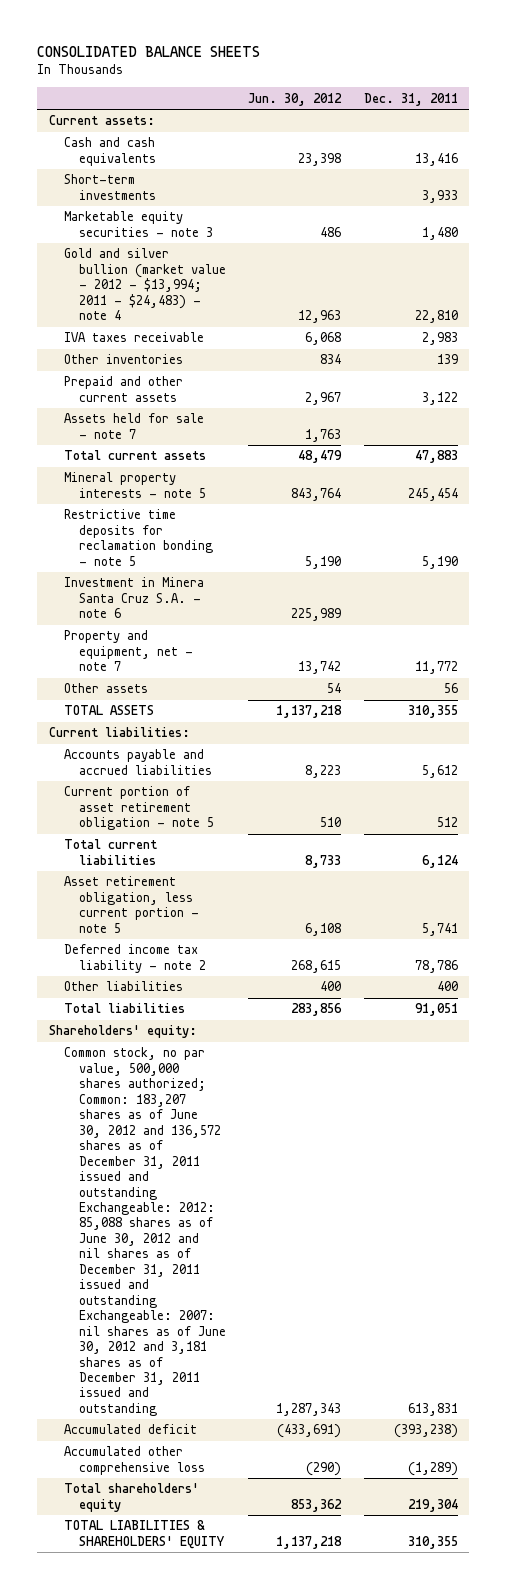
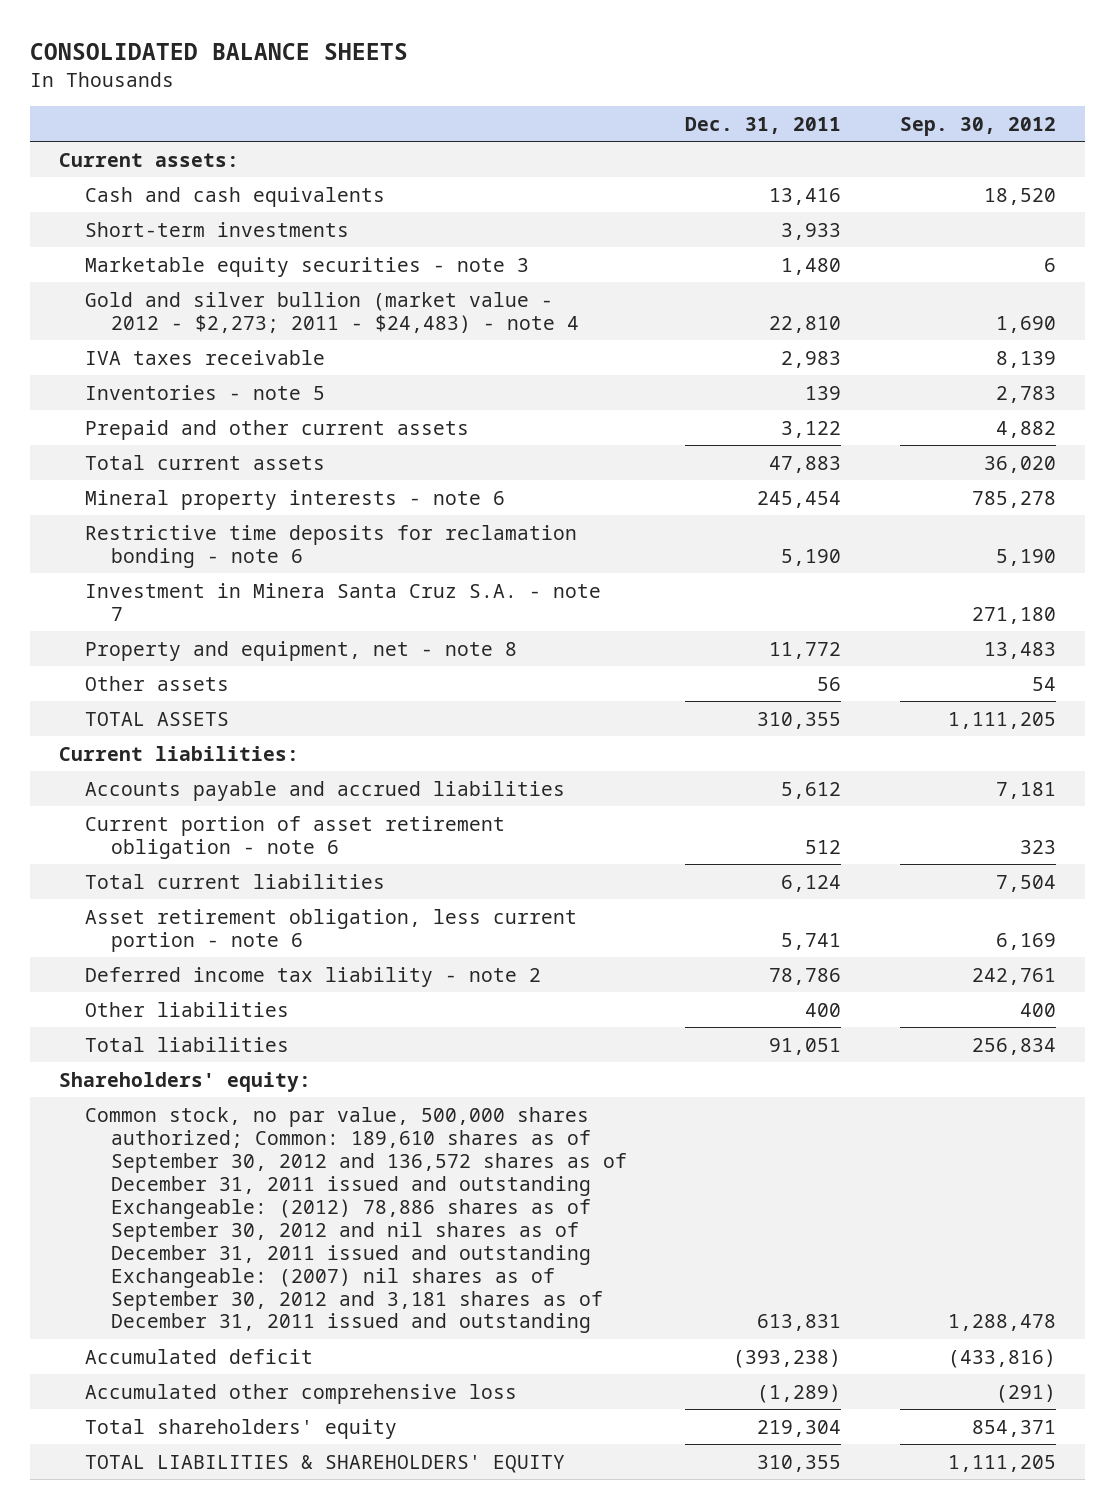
- | Jun. 30, 2012 | Dec. 31, 2011
+ | Dec. 31, 2011 | Sep. 30, 2012
- Gold and silver bullion (market value - 2012 - $13,994; 2011 - $24,483) - note 4 | 12,963 | 22,810
+ Gold and silver bullion (market value - 2012 - $2,273; 2011 - $24,483) - note 4 | 22,810 | 1,690
- Other inventories | 834 | 139
+ Inventories - note 5 | 139 | 2,783
- Assets held for sale - note 7 | 1,763 |
- Mineral property interests - note 5 | 843,764 | 245,454
- Restrictive time deposits for reclamation bonding - note 5 | 5,190 | 5,190
- Investment in Minera Santa Cruz S.A. - note 6 | 225,989 |
- Property and equipment, net - note 7 | 13,742 | 11,772
+ Mineral property interests - note 6 | 245,454 | 785,278
+ Restrictive time deposits for reclamation bonding - note 6 | 5,190 | 5,190
+ Investment in Minera Santa Cruz S.A. - note 7 | | 271,180
+ Property and equipment, net - note 8 | 11,772 | 13,483
- Current portion of asset retirement obligation - note 5 | 510 | 512
+ Current portion of asset retirement obligation - note 6 | 512 | 323
- Asset retirement obligation, less current portion - note 5 | 6,108 | 5,741
+ Asset retirement obligation, less current portion - note 6 | 5,741 | 6,169
- Common stock, no par value, 500,000 shares authorized; Common: 183,207 shares as of June 30, 2012 and 136,572 shares as of December 31, 2011 issued and outstanding Exchangeable: 2012: 85,088 shares as of June 30, 2012 and nil shares as of December 31, 2011 issued and outstanding Exchangeable: 2007: nil shares as of June 30, 2012 and 3,181 shares as of December 31, 2011 issued and outstanding | 1,287,343 | 613,831
+ Common stock, no par value, 500,000 shares authorized; Common: 189,610 shares as of September 30, 2012 and 136,572 shares as of December 31, 2011 issued and outstanding Exchangeable: (2012) 78,886 shares as of September 30, 2012 and nil shares as of December 31, 2011 issued and outstanding Exchangeable: (2007) nil shares as of September 30, 2012 and 3,181 shares as of December 31, 2011 issued and outstanding | 613,831 | 1,288,478

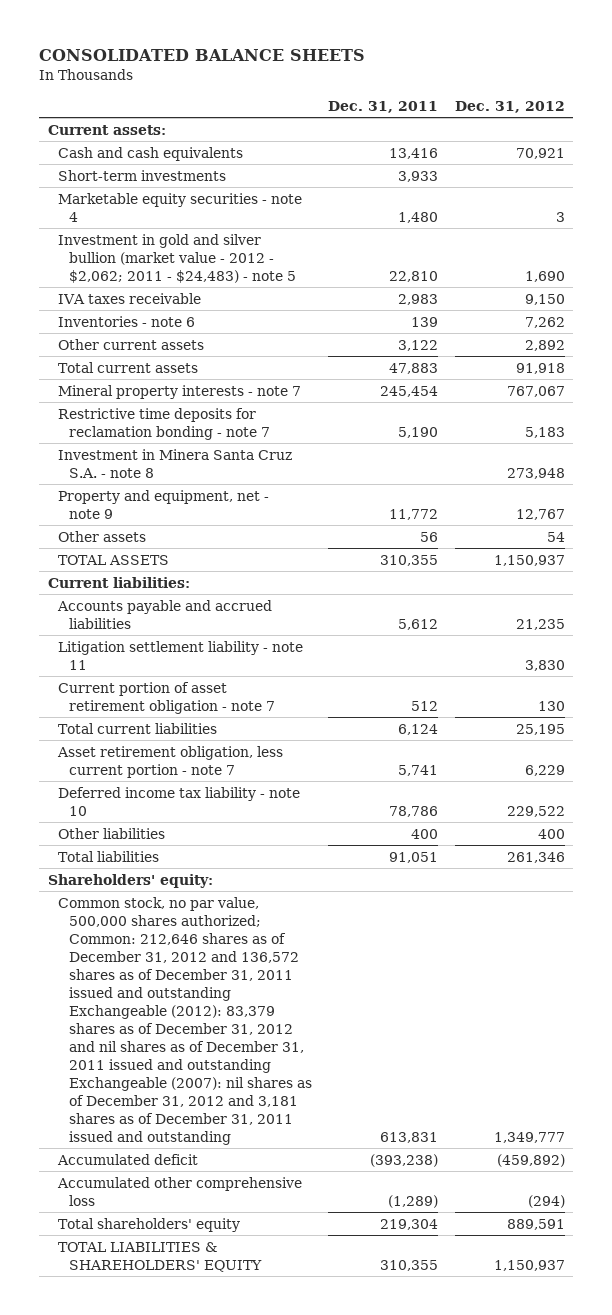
- | Dec. 31, 2011 | Sep. 30, 2012
+ | Dec. 31, 2011 | Dec. 31, 2012
- Marketable equity securities - note 3 | 1,480 | 6
- Gold and silver bullion (market value - 2012 - $2,273; 2011 - $24,483) - note 4 | 22,810 | 1,690
+ Marketable equity securities - note 4 | 1,480 | 3
+ Investment in gold and silver bullion (market value - 2012 - $2,062; 2011 - $24,483) - note 5 | 22,810 | 1,690
- Inventories - note 5 | 139 | 2,783
- Prepaid and other current assets | 3,122 | 4,882
+ Inventories - note 6 | 139 | 7,262
+ Other current assets | 3,122 | 2,892
- Mineral property interests - note 6 | 245,454 | 785,278
- Restrictive time deposits for reclamation bonding - note 6 | 5,190 | 5,190
- Investment in Minera Santa Cruz S.A. - note 7 | | 271,180
- Property and equipment, net - note 8 | 11,772 | 13,483
+ Mineral property interests - note 7 | 245,454 | 767,067
+ Restrictive time deposits for reclamation bonding - note 7 | 5,190 | 5,183
+ Investment in Minera Santa Cruz S.A. - note 8 | | 273,948
+ Property and equipment, net - note 9 | 11,772 | 12,767
- Current portion of asset retirement obligation - note 6 | 512 | 323
+ Litigation settlement liability - note 11 | | 3,830
+ Current portion of asset retirement obligation - note 7 | 512 | 130
- Asset retirement obligation, less current portion - note 6 | 5,741 | 6,169
- Deferred income tax liability - note 2 | 78,786 | 242,761
+ Asset retirement obligation, less current portion - note 7 | 5,741 | 6,229
+ Deferred income tax liability - note 10 | 78,786 | 229,522
- Common stock, no par value, 500,000 shares authorized; Common: 189,610 shares as of September 30, 2012 and 136,572 shares as of December 31, 2011 issued and outstanding Exchangeable: (2012) 78,886 shares as of September 30, 2012 and nil shares as of December 31, 2011 issued and outstanding Exchangeable: (2007) nil shares as of September 30, 2012 and 3,181 shares as of December 31, 2011 issued and outstanding | 613,831 | 1,288,478
+ Common stock, no par value, 500,000 shares authorized; Common: 212,646 shares as of December 31, 2012 and 136,572 shares as of December 31, 2011 issued and outstanding Exchangeable (2012): 83,379 shares as of December 31, 2012 and nil shares as of December 31, 2011 issued and outstanding Exchangeable (2007): nil shares as of December 31, 2012 and 3,181 shares as of December 31, 2011 issued and outstanding | 613,831 | 1,349,777

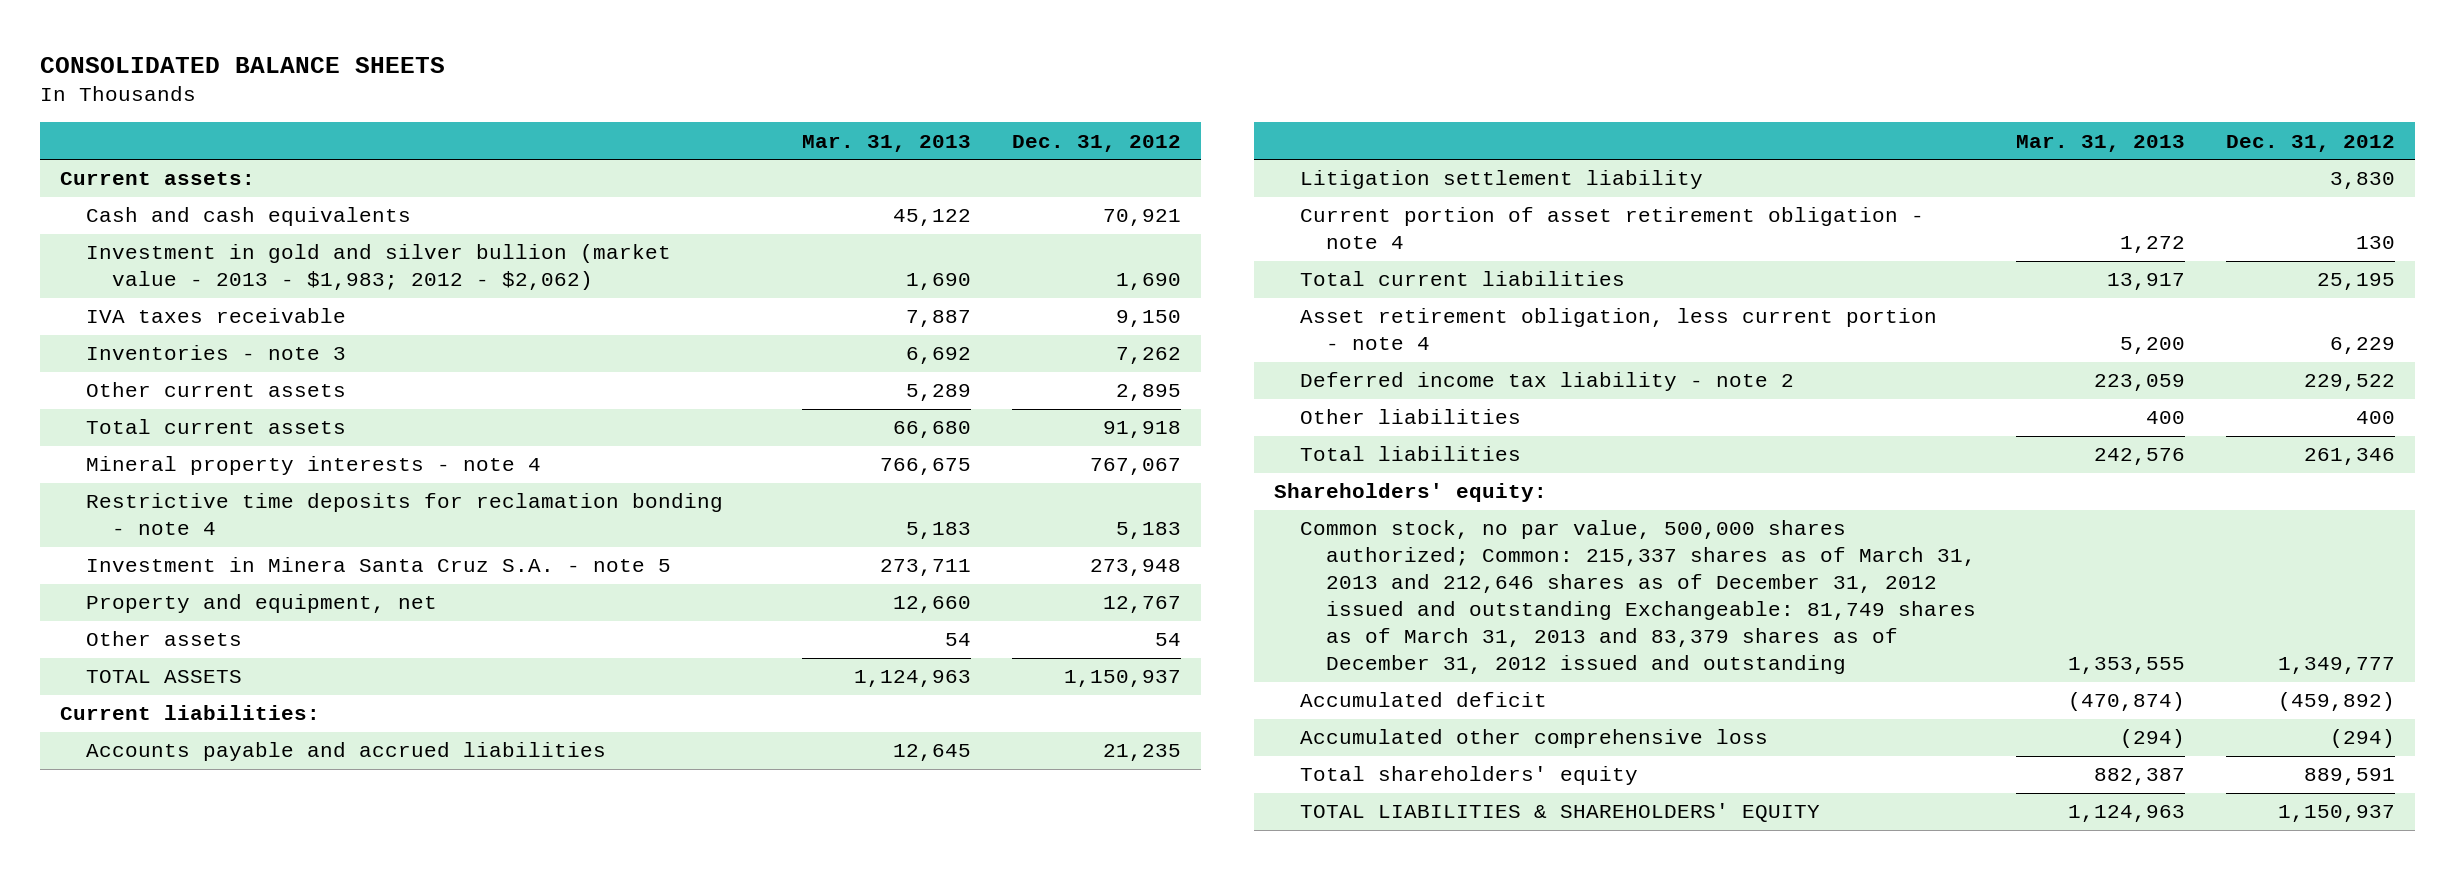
- | Dec. 31, 2011 | Dec. 31, 2012
+ | Mar. 31, 2013 | Dec. 31, 2012
- Short-term investments | 3,933 |
- Marketable equity securities - note 4 | 1,480 | 3
- Investment in gold and silver bullion (market value - 2012 - $2,062; 2011 - $24,483) - note 5 | 22,810 | 1,690
+ Investment in gold and silver bullion (market value - 2013 - $1,983; 2012 - $2,062) | 1,690 | 1,690
- Inventories - note 6 | 139 | 7,262
- Other current assets | 3,122 | 2,892
+ Inventories - note 3 | 6,692 | 7,262
+ Other current assets | 5,289 | 2,895
- Mineral property interests - note 7 | 245,454 | 767,067
- Restrictive time deposits for reclamation bonding - note 7 | 5,190 | 5,183
- Investment in Minera Santa Cruz S.A. - note 8 | | 273,948
- Property and equipment, net - note 9 | 11,772 | 12,767
+ Mineral property interests - note 4 | 766,675 | 767,067
+ Restrictive time deposits for reclamation bonding - note 4 | 5,183 | 5,183
+ Investment in Minera Santa Cruz S.A. - note 5 | 273,711 | 273,948
+ Property and equipment, net | 12,660 | 12,767
- Litigation settlement liability - note 11 | | 3,830
- Current portion of asset retirement obligation - note 7 | 512 | 130
+ Litigation settlement liability | | 3,830
+ Current portion of asset retirement obligation - note 4 | 1,272 | 130
- Asset retirement obligation, less current portion - note 7 | 5,741 | 6,229
- Deferred income tax liability - note 10 | 78,786 | 229,522
+ Asset retirement obligation, less current portion - note 4 | 5,200 | 6,229
+ Deferred income tax liability - note 2 | 223,059 | 229,522
- Common stock, no par value, 500,000 shares authorized; Common: 212,646 shares as of December 31, 2012 and 136,572 shares as of December 31, 2011 issued and outstanding Exchangeable (2012): 83,379 shares as of December 31, 2012 and nil shares as of December 31, 2011 issued and outstanding Exchangeable (2007): nil shares as of December 31, 2012 and 3,181 shares as of December 31, 2011 issued and outstanding | 613,831 | 1,349,777
+ Common stock, no par value, 500,000 shares authorized; Common: 215,337 shares as of March 31, 2013 and 212,646 shares as of December 31, 2012 issued and outstanding Exchangeable: 81,749 shares as of March 31, 2013 and 83,379 shares as of December 31, 2012 issued and outstanding | 1,353,555 | 1,349,777

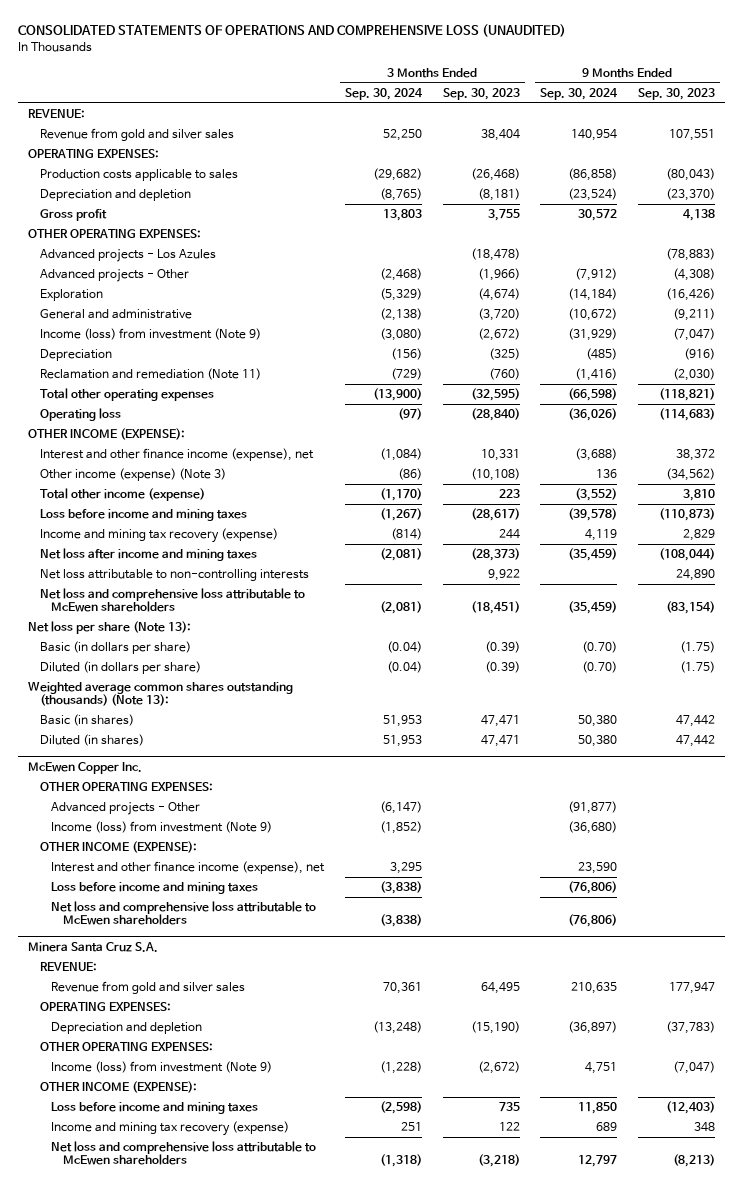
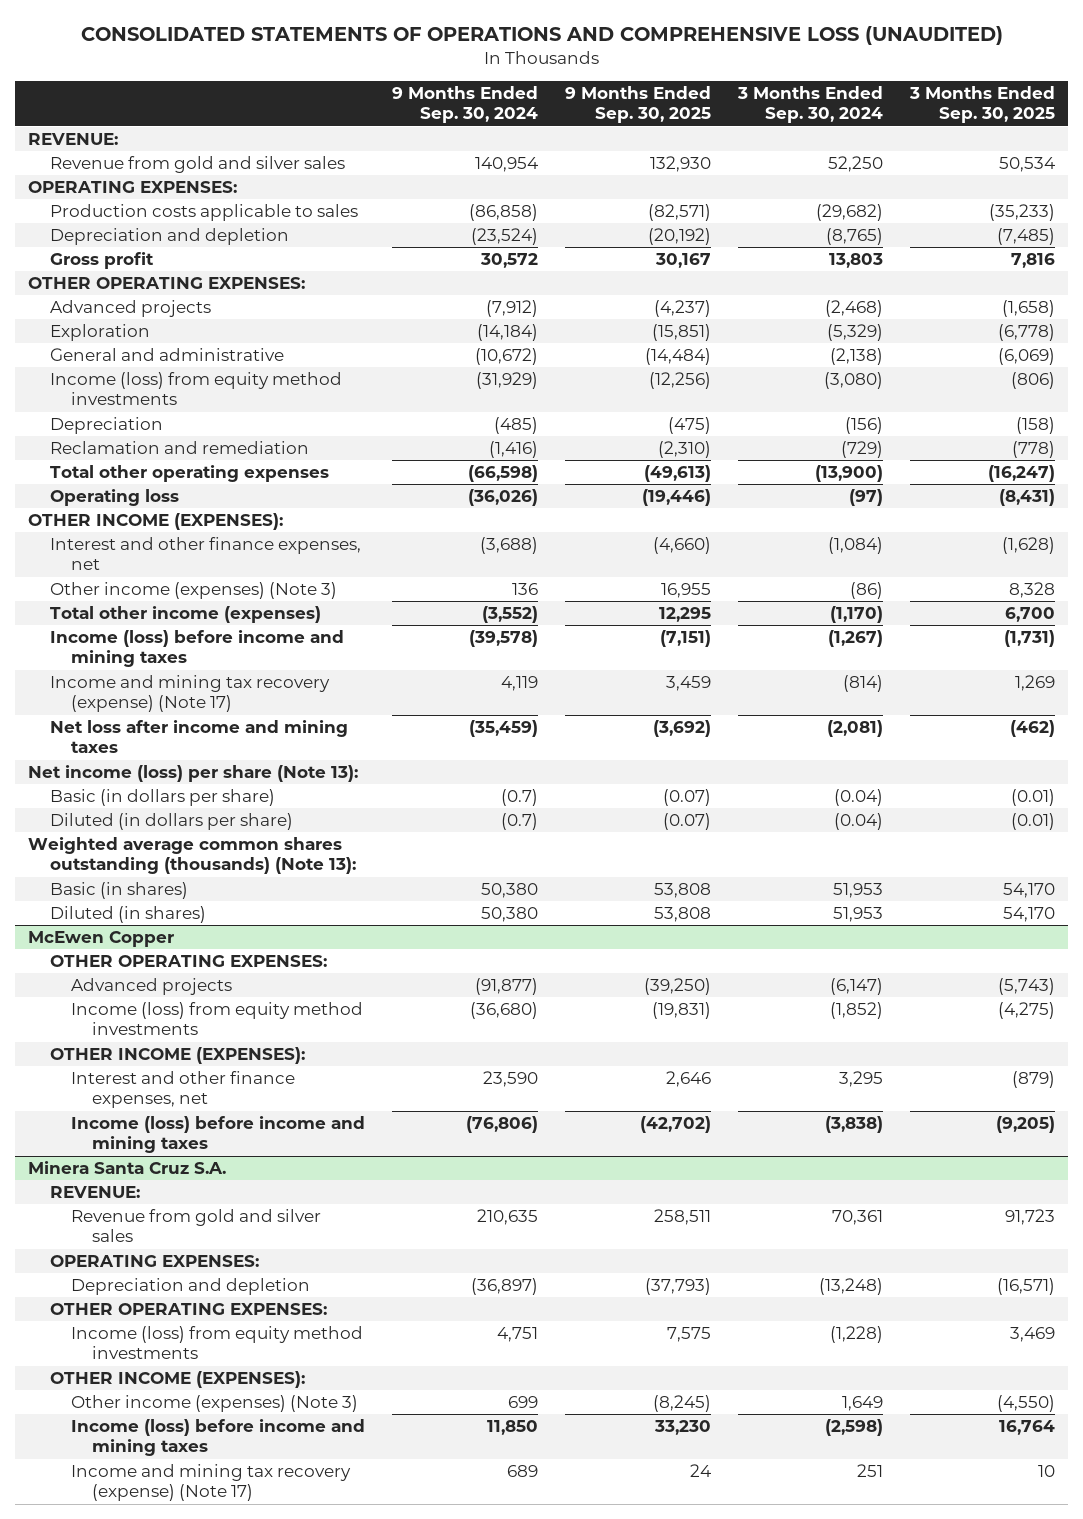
- | 3 Months Ended Sep. 30, 2024 | 3 Months Ended Sep. 30, 2023 | 9 Months Ended Sep. 30, 2024 | 9 Months Ended Sep. 30, 2023
+ | 9 Months Ended Sep. 30, 2024 | 9 Months Ended Sep. 30, 2025 | 3 Months Ended Sep. 30, 2024 | 3 Months Ended Sep. 30, 2025
- Advanced projects - Los Azules | | (18,478) | | (78,883)
- Advanced projects - Other | (2,468) | (1,966) | (7,912) | (4,308)
+ Advanced projects | (7,912) | (4,237) | (2,468) | (1,658)
- Income (loss) from investment (Note 9) | (3,080) | (2,672) | (31,929) | (7,047)
+ Income (loss) from equity method investments | (31,929) | (12,256) | (3,080) | (806)
- Reclamation and remediation (Note 11) | (729) | (760) | (1,416) | (2,030)
+ Reclamation and remediation | (1,416) | (2,310) | (729) | (778)
- OTHER INCOME (EXPENSE):
- Interest and other finance income (expense), net | (1,084) | 10,331 | (3,688) | 38,372
- Other income (expense) (Note 3) | (86) | (10,108) | 136 | (34,562)
- Total other income (expense) | (1,170) | 223 | (3,552) | 3,810
- Loss before income and mining taxes | (1,267) | (28,617) | (39,578) | (110,873)
- Income and mining tax recovery (expense) | (814) | 244 | 4,119 | 2,829
+ OTHER INCOME (EXPENSES):
+ Interest and other finance expenses, net | (3,688) | (4,660) | (1,084) | (1,628)
+ Other income (expenses) (Note 3) | 136 | 16,955 | (86) | 8,328
+ Total other income (expenses) | (3,552) | 12,295 | (1,170) | 6,700
+ Income (loss) before income and mining taxes | (39,578) | (7,151) | (1,267) | (1,731)
+ Income and mining tax recovery (expense) (Note 17) | 4,119 | 3,459 | (814) | 1,269
- Net loss attributable to non-controlling interests | | 9,922 | | 24,890
- Net loss and comprehensive loss attributable to McEwen shareholders | (2,081) | (18,451) | (35,459) | (83,154)
- Net loss per share (Note 13):
- Basic (in dollars per share) | (0.04) | (0.39) | (0.70) | (1.75)
- Diluted (in dollars per share) | (0.04) | (0.39) | (0.70) | (1.75)
+ Net income (loss) per share (Note 13):
+ Basic (in dollars per share) | (0.7) | (0.07) | (0.04) | (0.01)
+ Diluted (in dollars per share) | (0.7) | (0.07) | (0.04) | (0.01)
- McEwen Copper Inc.
+ McEwen Copper
- Advanced projects - Other | (6,147) | | (91,877) |
- Income (loss) from investment (Note 9) | (1,852) | | (36,680) |
- OTHER INCOME (EXPENSE):
- Interest and other finance income (expense), net | 3,295 | | 23,590 |
- Loss before income and mining taxes | (3,838) | | (76,806) |
- Net loss and comprehensive loss attributable to McEwen shareholders | (3,838) | | (76,806) |
+ Advanced projects | (91,877) | (39,250) | (6,147) | (5,743)
+ Income (loss) from equity method investments | (36,680) | (19,831) | (1,852) | (4,275)
+ OTHER INCOME (EXPENSES):
+ Interest and other finance expenses, net | 23,590 | 2,646 | 3,295 | (879)
+ Income (loss) before income and mining taxes | (76,806) | (42,702) | (3,838) | (9,205)
@ Minera Santa Cruz S.A.
- Income (loss) from investment (Note 9) | (1,228) | (2,672) | 4,751 | (7,047)
- OTHER INCOME (EXPENSE):
- Loss before income and mining taxes | (2,598) | 735 | 11,850 | (12,403)
- Income and mining tax recovery (expense) | 251 | 122 | 689 | 348
- Net loss and comprehensive loss attributable to McEwen shareholders | (1,318) | (3,218) | 12,797 | (8,213)
+ Income (loss) from equity method investments | 4,751 | 7,575 | (1,228) | 3,469
+ OTHER INCOME (EXPENSES):
+ Other income (expenses) (Note 3) | 699 | (8,245) | 1,649 | (4,550)
+ Income (loss) before income and mining taxes | 11,850 | 33,230 | (2,598) | 16,764
+ Income and mining tax recovery (expense) (Note 17) | 689 | 24 | 251 | 10

